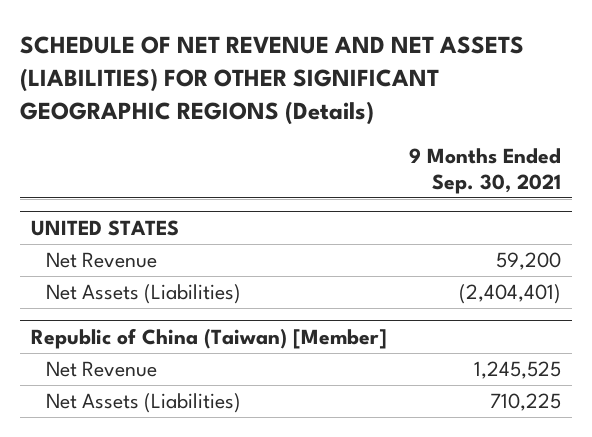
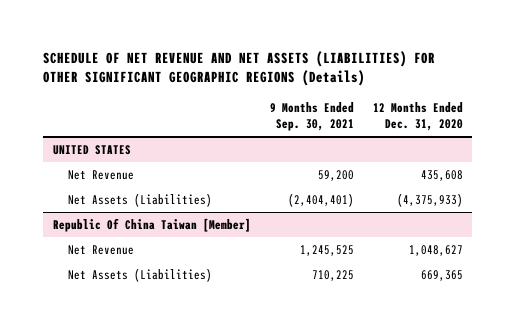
- | 9 Months Ended Sep. 30, 2021
+ | 9 Months Ended Sep. 30, 2021 | 12 Months Ended Dec. 31, 2020
- Republic of China (Taiwan) [Member]
+ Republic Of China Taiwan [Member]

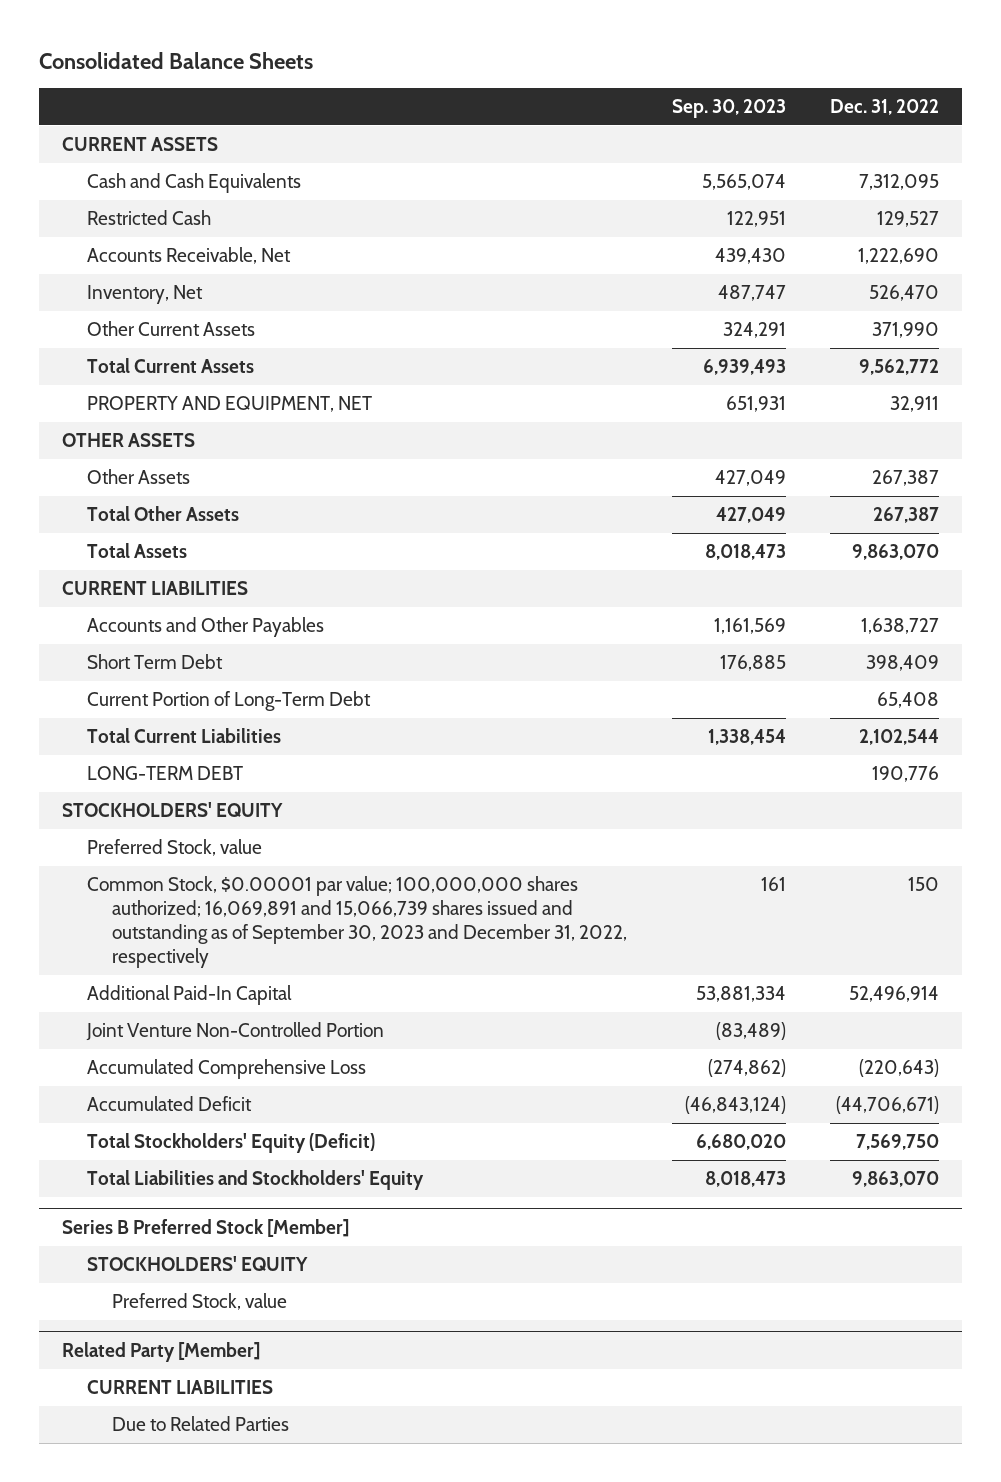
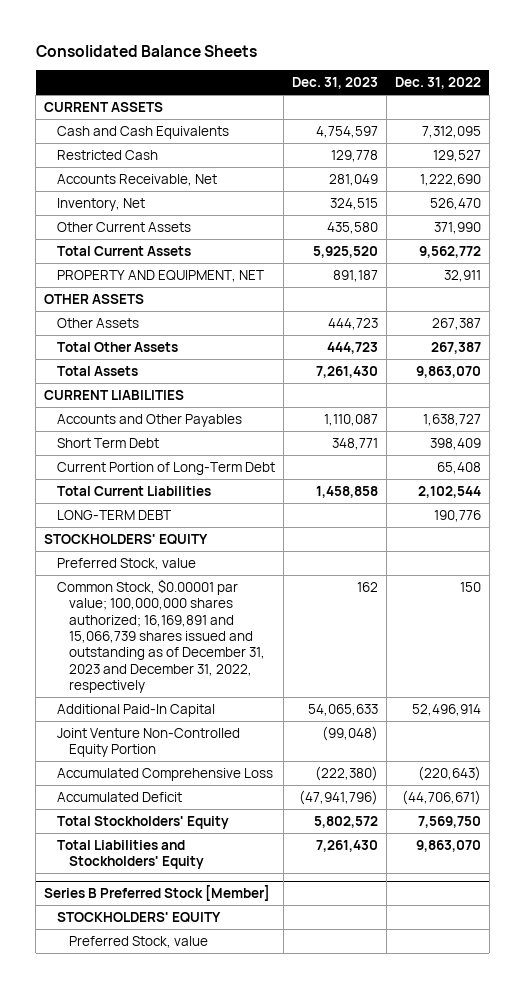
- | Sep. 30, 2023 | Dec. 31, 2022
+ | Dec. 31, 2023 | Dec. 31, 2022
- Common Stock, $0.00001 par value; 100,000,000 shares authorized; 16,069,891 and 15,066,739 shares issued and outstanding as of September 30, 2023 and December 31, 2022, respectively | 161 | 150
+ Common Stock, $0.00001 par value; 100,000,000 shares authorized; 16,169,891 and 15,066,739 shares issued and outstanding as of December 31, 2023 and December 31, 2022, respectively | 162 | 150
- Joint Venture Non-Controlled Portion | (83,489) |
+ Joint Venture Non-Controlled Equity Portion | (99,048) |
- Total Stockholders' Equity (Deficit) | 6,680,020 | 7,569,750
+ Total Stockholders' Equity | 5,802,572 | 7,569,750
- Related Party [Member]
- CURRENT LIABILITIES
- Due to Related Parties

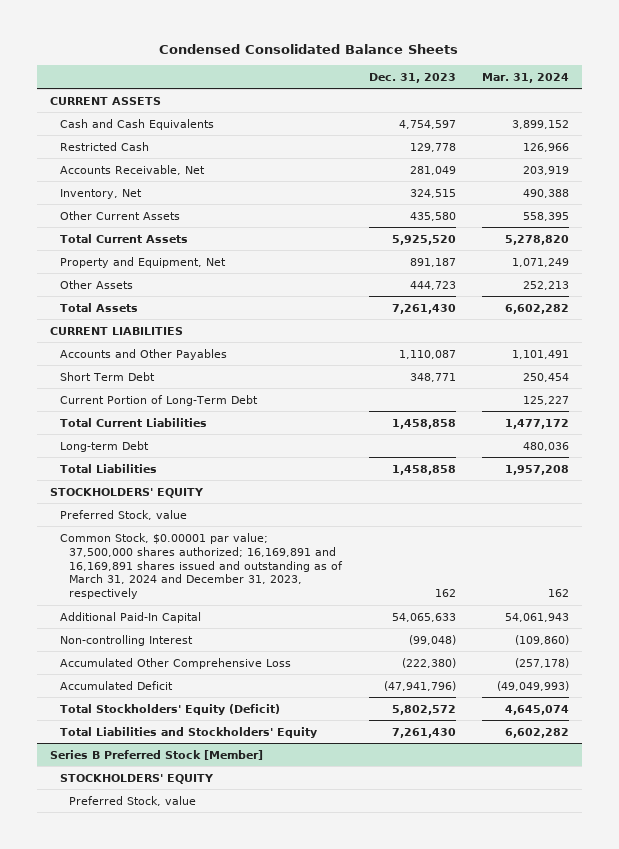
- Consolidated Balance Sheets
+ Condensed Consolidated Balance Sheets
- | Dec. 31, 2023 | Dec. 31, 2022
+ | Dec. 31, 2023 | Mar. 31, 2024
- PROPERTY AND EQUIPMENT, NET | 891,187 | 32,911
- OTHER ASSETS
+ Property and Equipment, Net | 891,187 | 1,071,249
- Total Other Assets | 444,723 | 267,387
- LONG-TERM DEBT | | 190,776
+ Long-term Debt | | 480,036
+ Total Liabilities | 1,458,858 | 1,957,208
- Common Stock, $0.00001 par value; 100,000,000 shares authorized; 16,169,891 and 15,066,739 shares issued and outstanding as of December 31, 2023 and December 31, 2022, respectively | 162 | 150
+ Common Stock, $0.00001 par value; 37,500,000 shares authorized; 16,169,891 and 16,169,891 shares issued and outstanding as of March 31, 2024 and December 31, 2023, respectively | 162 | 162
- Joint Venture Non-Controlled Equity Portion | (99,048) |
- Accumulated Comprehensive Loss | (222,380) | (220,643)
+ Non-controlling Interest | (99,048) | (109,860)
+ Accumulated Other Comprehensive Loss | (222,380) | (257,178)
- Total Stockholders' Equity | 5,802,572 | 7,569,750
+ Total Stockholders' Equity (Deficit) | 5,802,572 | 4,645,074

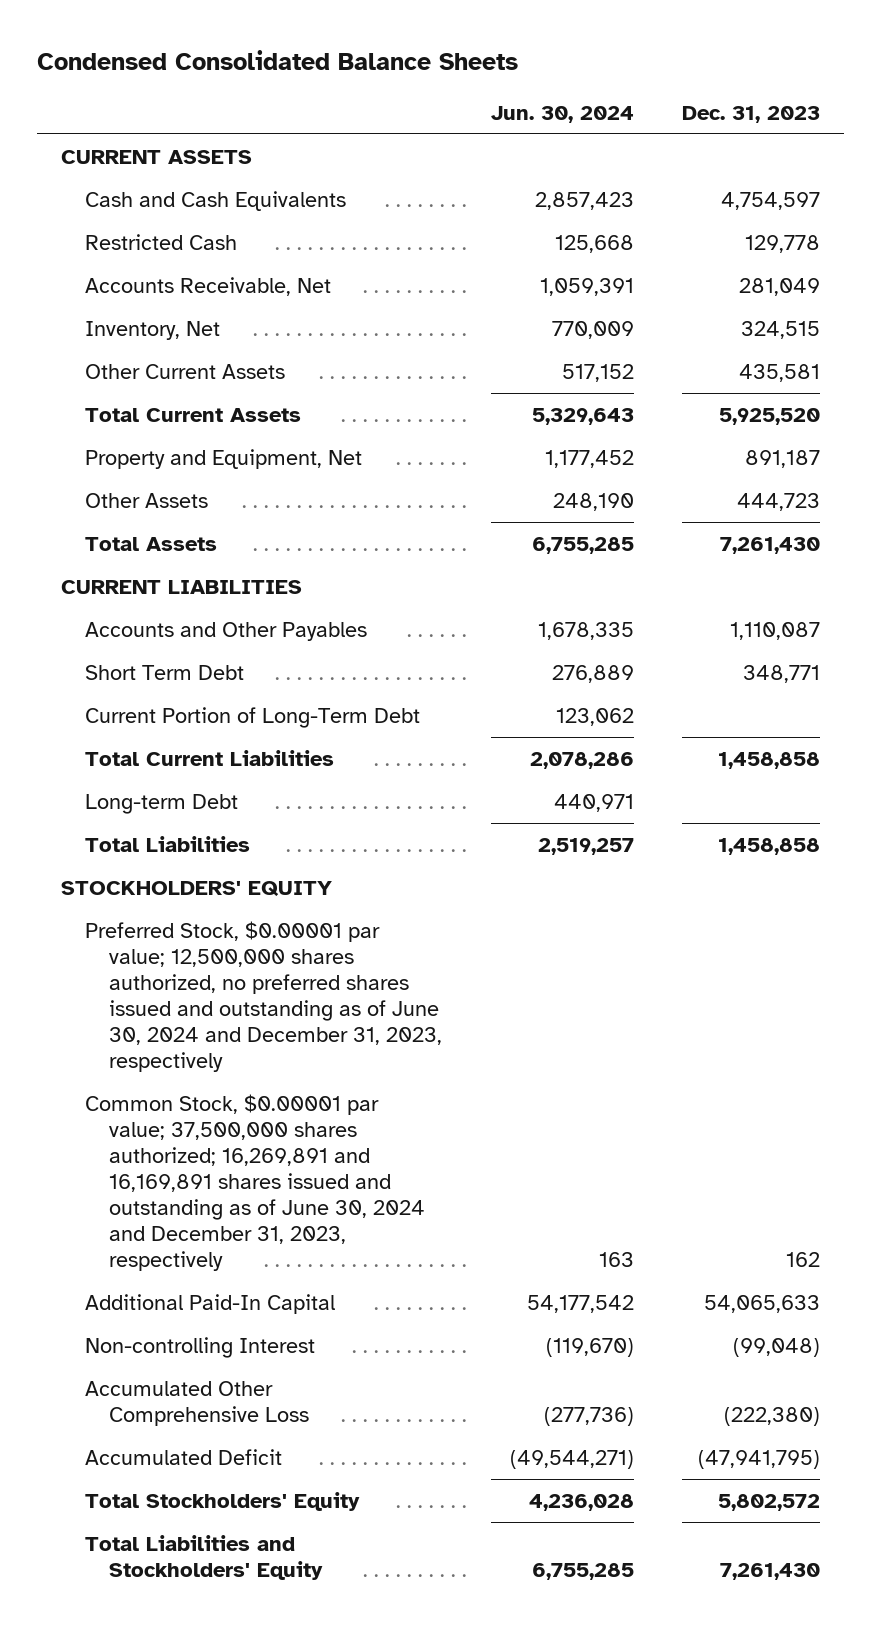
- | Dec. 31, 2023 | Mar. 31, 2024
+ | Jun. 30, 2024 | Dec. 31, 2023
- Other Current Assets | 435,580 | 558,395
+ Other Current Assets | 517,152 | 435,581
- Preferred Stock, value
- Common Stock, $0.00001 par value; 37,500,000 shares authorized; 16,169,891 and 16,169,891 shares issued and outstanding as of March 31, 2024 and December 31, 2023, respectively | 162 | 162
+ Preferred Stock, $0.00001 par value; 12,500,000 shares authorized, no preferred shares issued and outstanding as of June 30, 2024 and December 31, 2023, respectively
+ Common Stock, $0.00001 par value; 37,500,000 shares authorized; 16,269,891 and 16,169,891 shares issued and outstanding as of June 30, 2024 and December 31, 2023, respectively | 163 | 162
- Accumulated Deficit | (47,941,796) | (49,049,993)
- Total Stockholders' Equity (Deficit) | 5,802,572 | 4,645,074
+ Accumulated Deficit | (49,544,271) | (47,941,795)
+ Total Stockholders' Equity | 4,236,028 | 5,802,572
- Series B Preferred Stock [Member]
- STOCKHOLDERS' EQUITY
- Preferred Stock, value

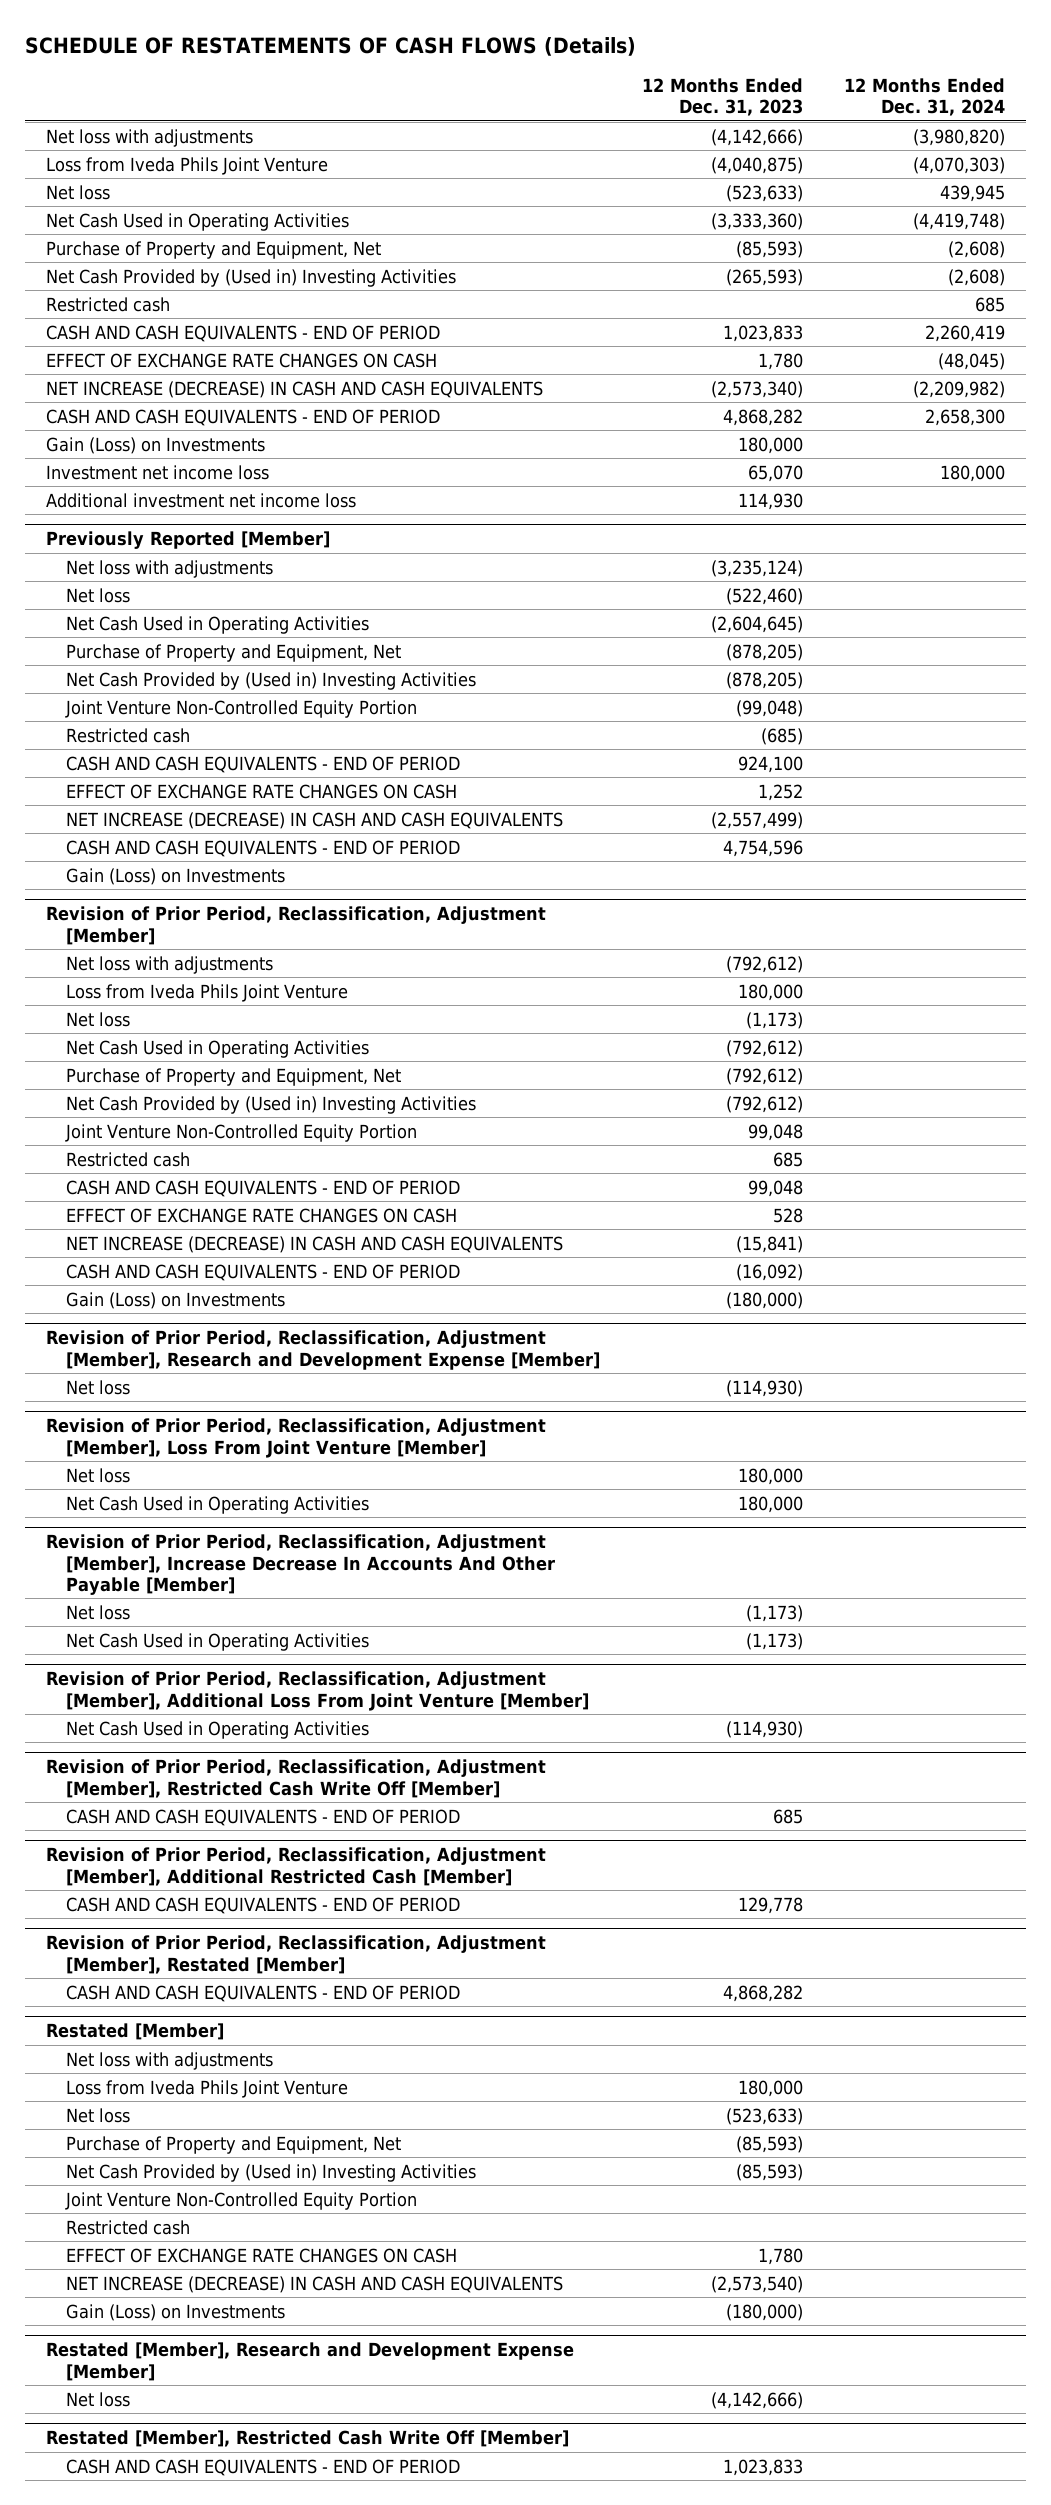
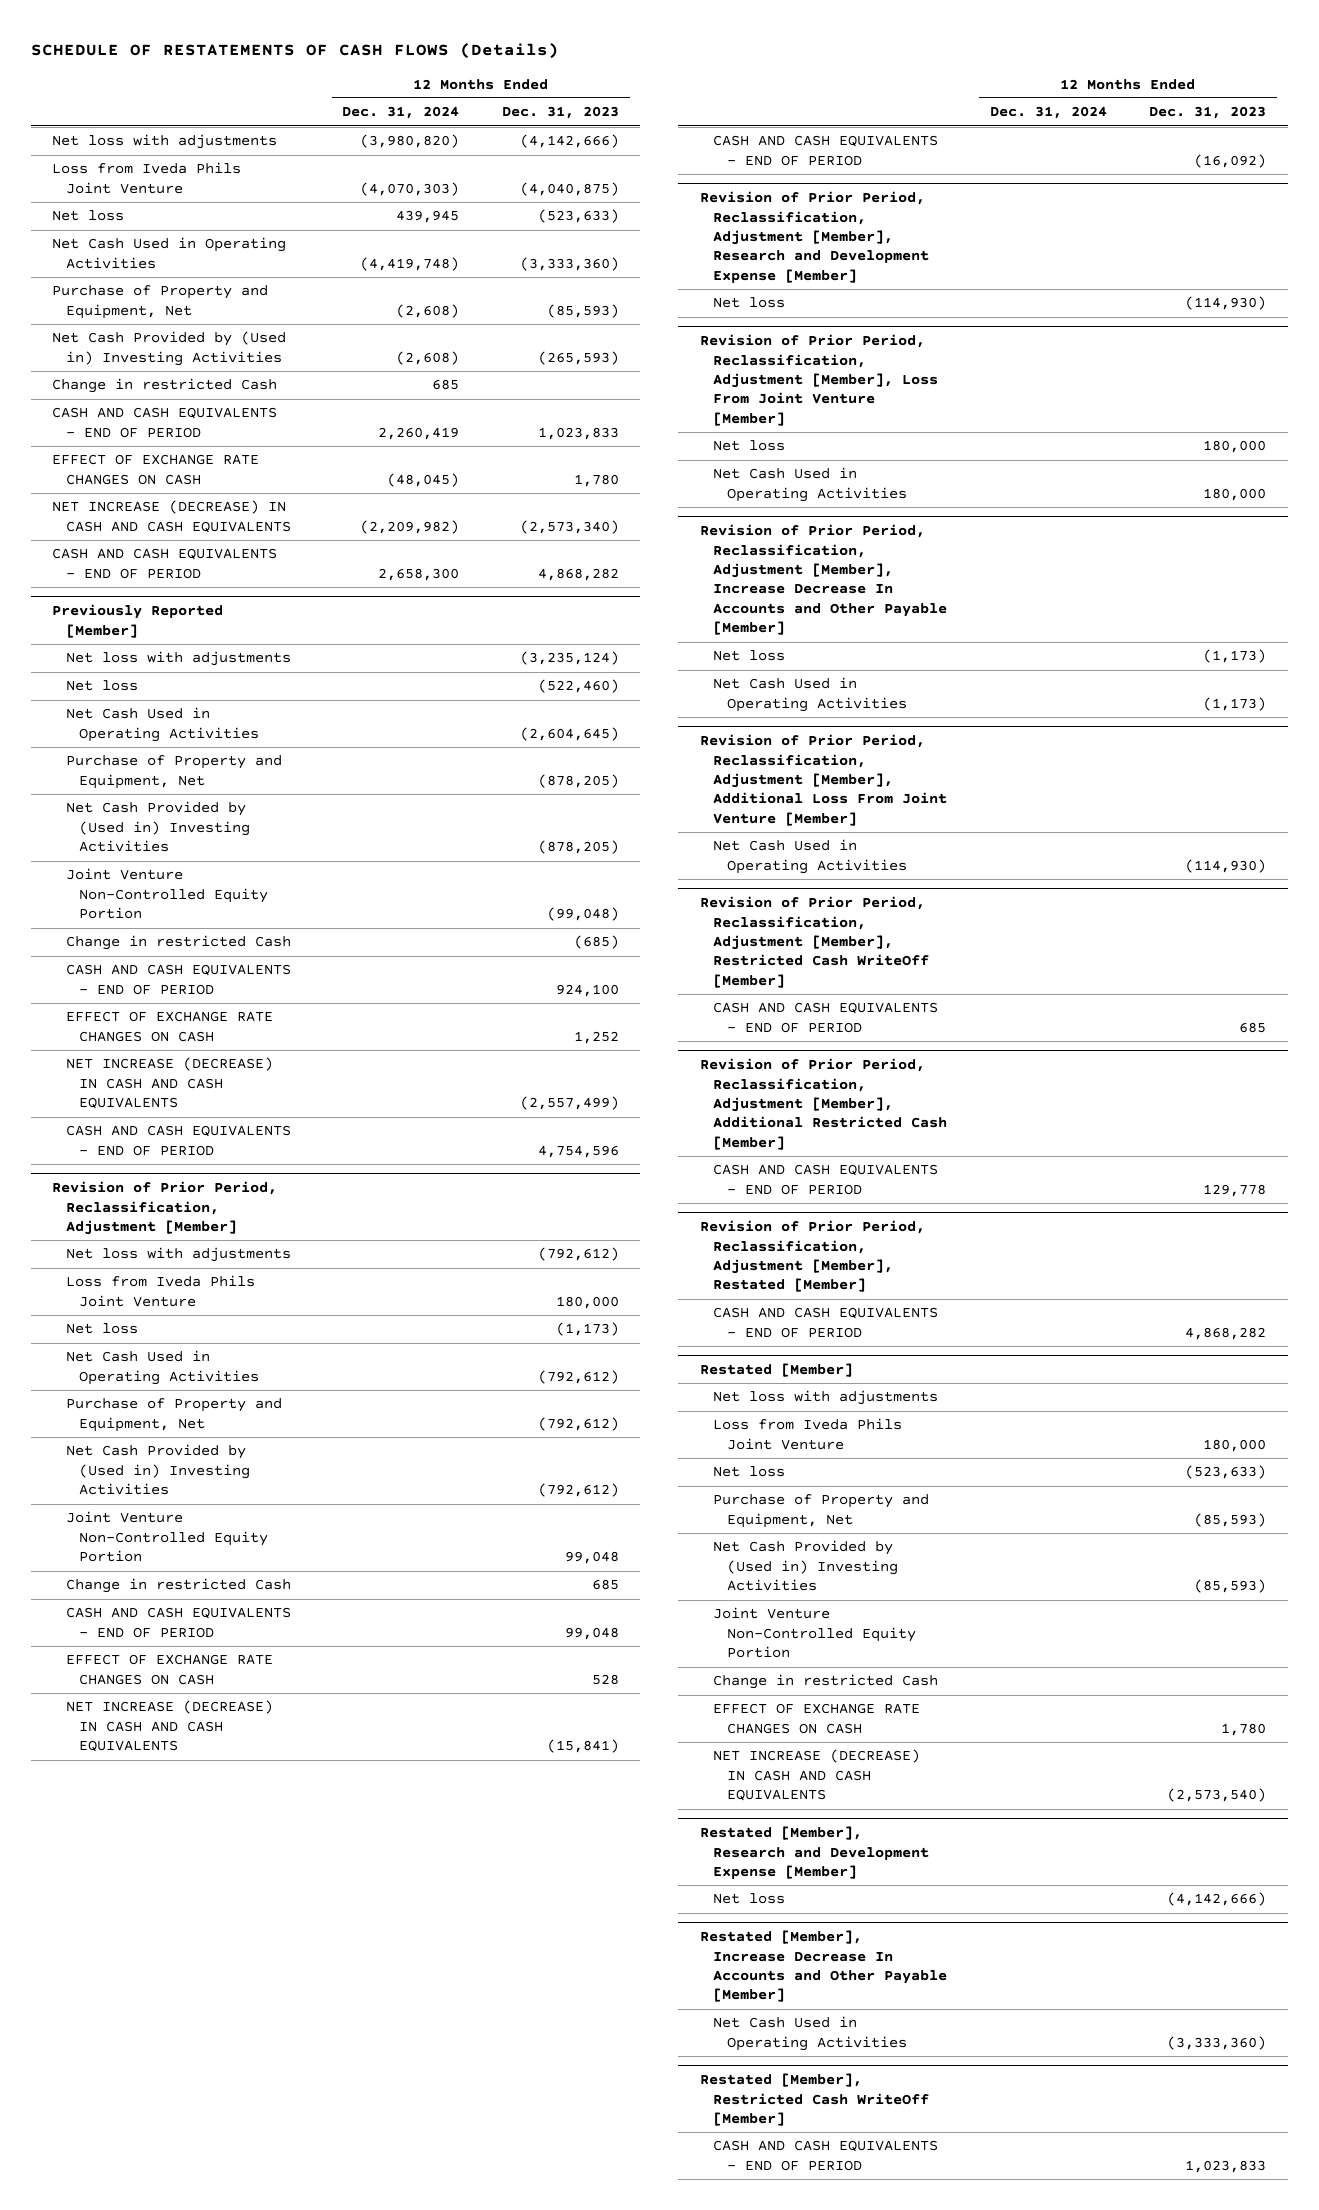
- | 12 Months Ended Dec. 31, 2023 | 12 Months Ended Dec. 31, 2024
+ | 12 Months Ended Dec. 31, 2024 | 12 Months Ended Dec. 31, 2023
- Restricted cash | | 685
+ Change in restricted Cash | 685 |
- Gain (Loss) on Investments | 180,000 |
- Investment net income loss | 65,070 | 180,000
- Additional investment net income loss | 114,930 |
@ Previously Reported [Member]
- Restricted cash | (685) |
+ Change in restricted Cash | | (685)
- Gain (Loss) on Investments
@ Revision of Prior Period, Reclassification, Adjustment [Member]
- Restricted cash | 685 |
+ Change in restricted Cash | | 685
- Gain (Loss) on Investments | (180,000) |
- Revision of Prior Period, Reclassification, Adjustment [Member], Increase Decrease In Accounts And Other Payable [Member]
+ Revision of Prior Period, Reclassification, Adjustment [Member], Increase Decrease In Accounts and Other Payable [Member]
- Revision of Prior Period, Reclassification, Adjustment [Member], Restricted Cash Write Off [Member]
+ Revision of Prior Period, Reclassification, Adjustment [Member], Restricted Cash WriteOff [Member]
@ Restated [Member]
- Restricted cash
+ Change in restricted Cash
- Gain (Loss) on Investments | (180,000) |
- Restated [Member], Restricted Cash Write Off [Member]
+ Restated [Member], Increase Decrease In Accounts and Other Payable [Member]
+ Net Cash Used in Operating Activities | | (3,333,360)
+ Restated [Member], Restricted Cash WriteOff [Member]

